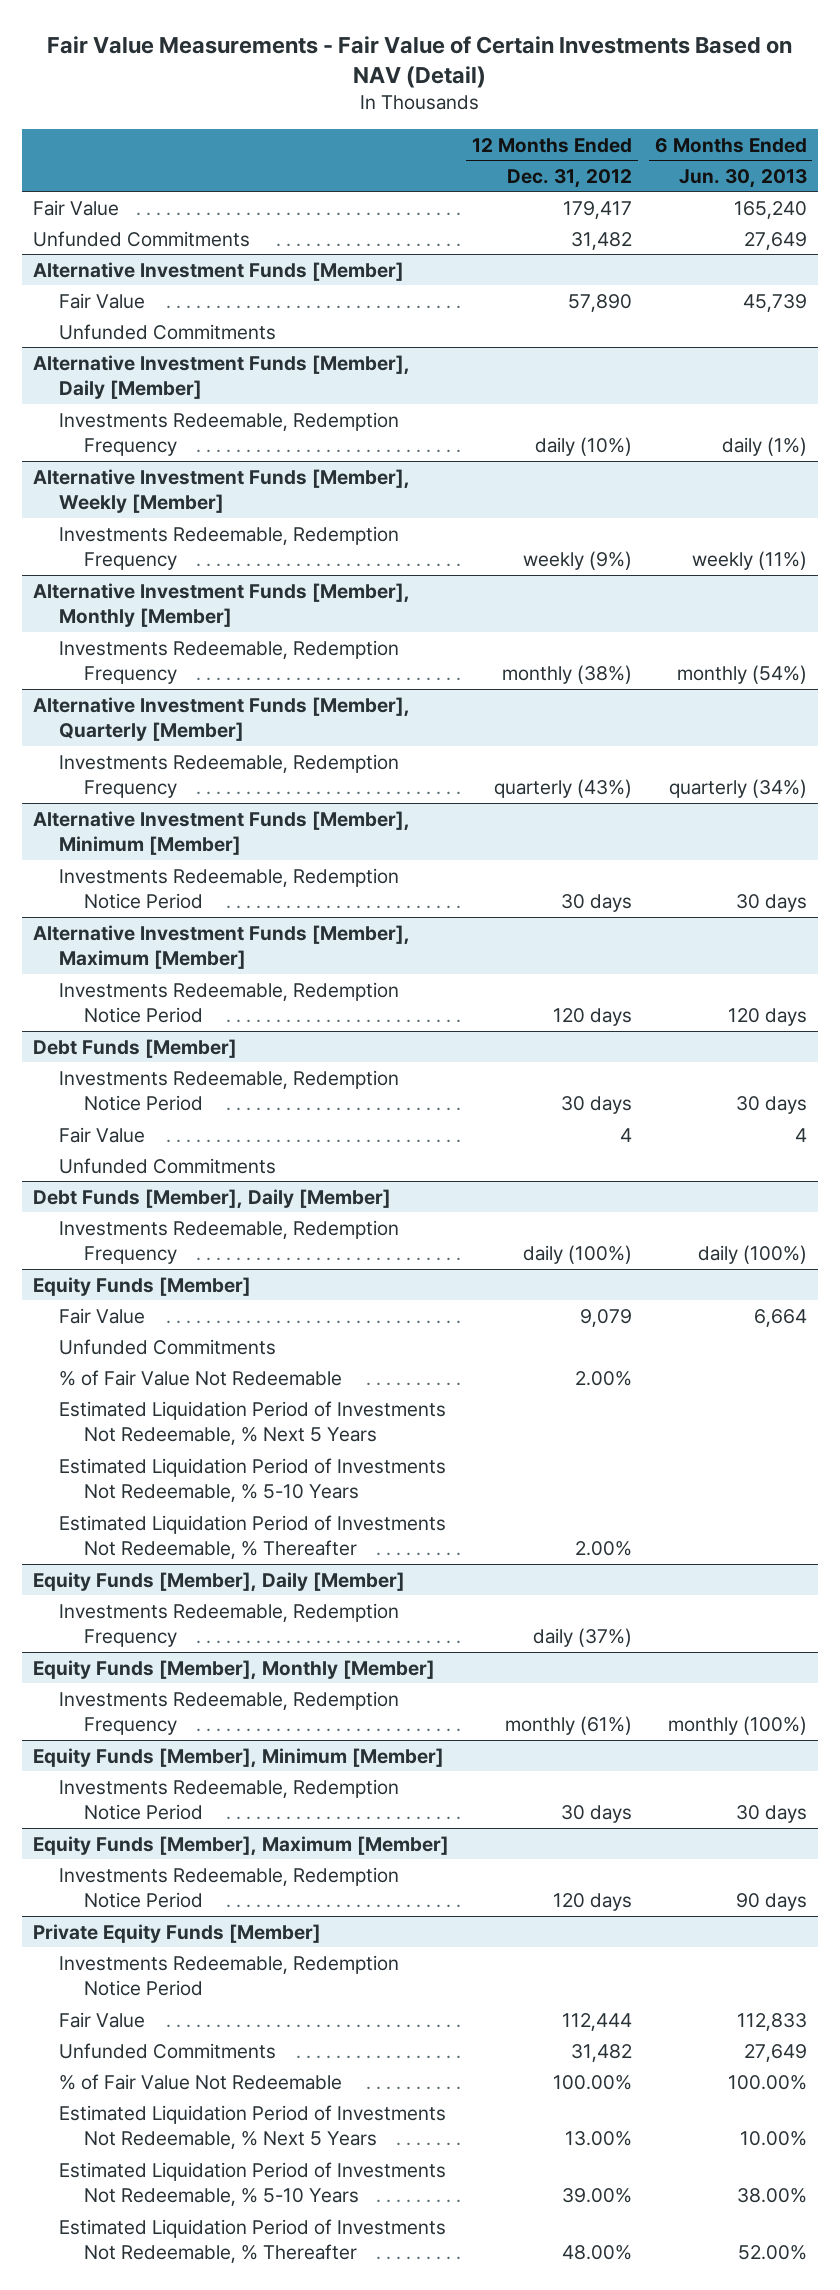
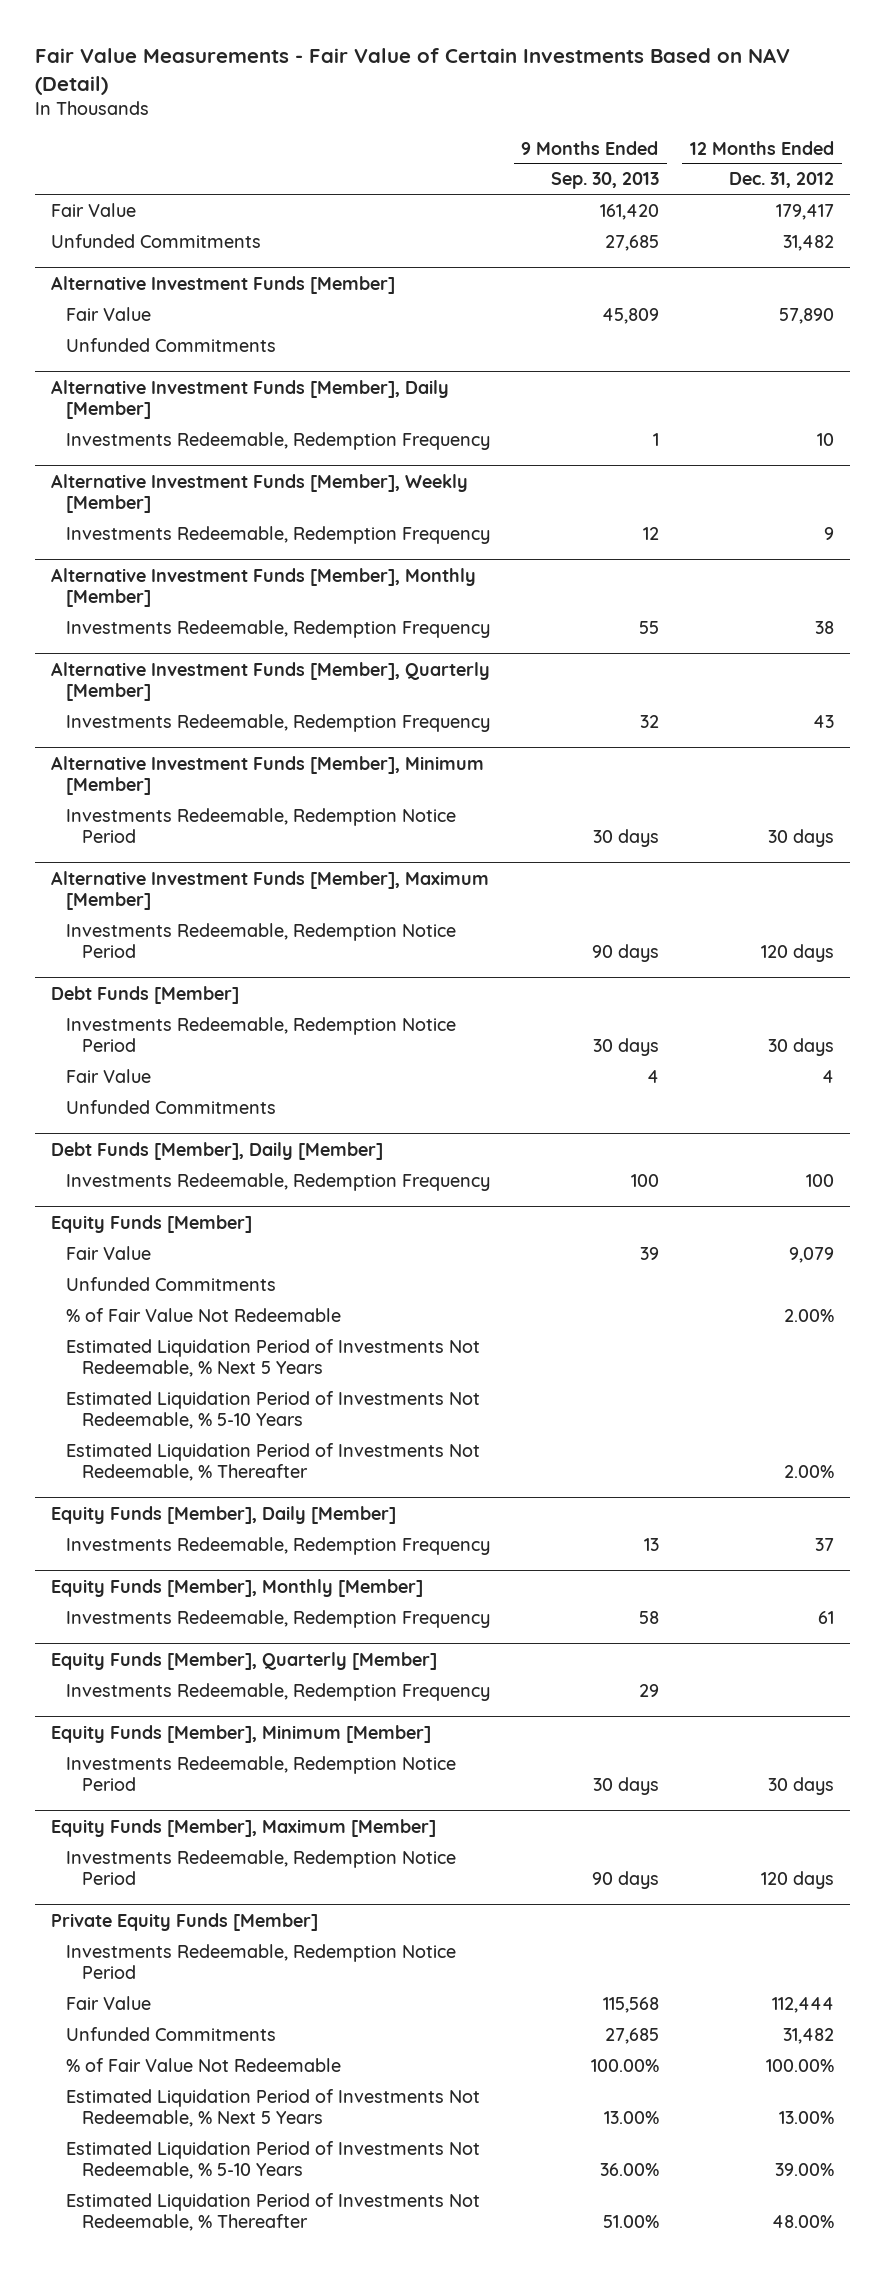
- | 12 Months Ended Dec. 31, 2012 | 6 Months Ended Jun. 30, 2013
+ | 9 Months Ended Sep. 30, 2013 | 12 Months Ended Dec. 31, 2012
@ Alternative Investment Funds [Member], Daily [Member]
- Investments Redeemable, Redemption Frequency | daily (10%) | daily (1%)
+ Investments Redeemable, Redemption Frequency | 1 | 10
@ Alternative Investment Funds [Member], Weekly [Member]
- Investments Redeemable, Redemption Frequency | weekly (9%) | weekly (11%)
+ Investments Redeemable, Redemption Frequency | 12 | 9
@ Alternative Investment Funds [Member], Monthly [Member]
- Investments Redeemable, Redemption Frequency | monthly (38%) | monthly (54%)
+ Investments Redeemable, Redemption Frequency | 55 | 38
@ Alternative Investment Funds [Member], Quarterly [Member]
- Investments Redeemable, Redemption Frequency | quarterly (43%) | quarterly (34%)
+ Investments Redeemable, Redemption Frequency | 32 | 43
@ Debt Funds [Member], Daily [Member]
- Investments Redeemable, Redemption Frequency | daily (100%) | daily (100%)
+ Investments Redeemable, Redemption Frequency | 100 | 100
@ Equity Funds [Member], Daily [Member]
- Investments Redeemable, Redemption Frequency | daily (37%) |
+ Investments Redeemable, Redemption Frequency | 13 | 37
@ Equity Funds [Member], Monthly [Member]
- Investments Redeemable, Redemption Frequency | monthly (61%) | monthly (100%)
+ Investments Redeemable, Redemption Frequency | 58 | 61
+ Equity Funds [Member], Quarterly [Member]
+ Investments Redeemable, Redemption Frequency | 29 |

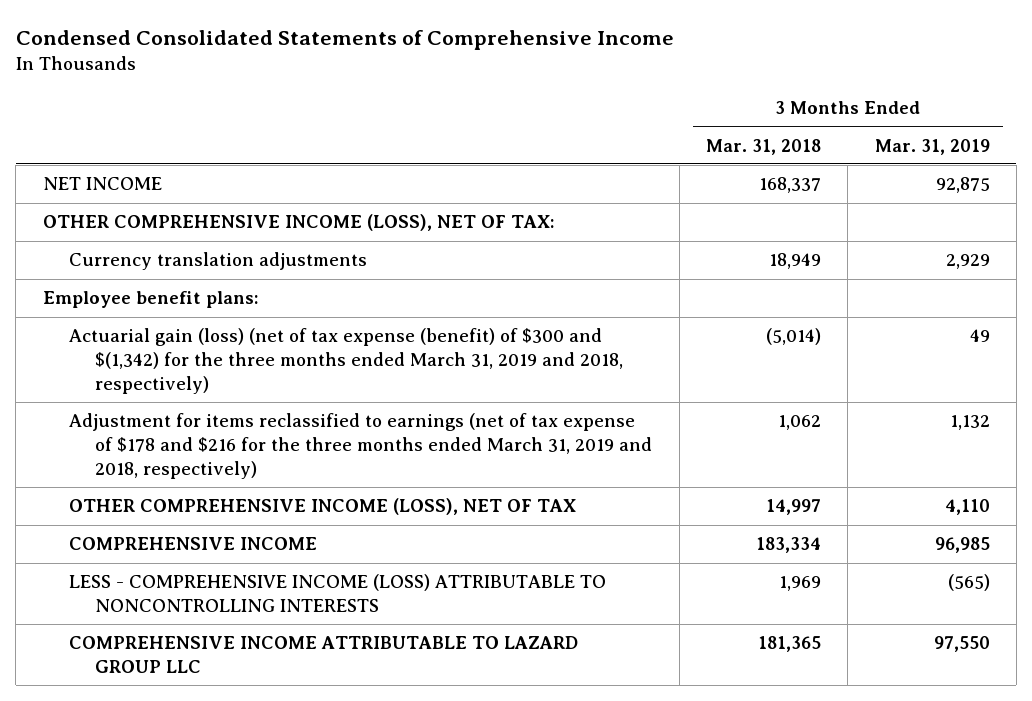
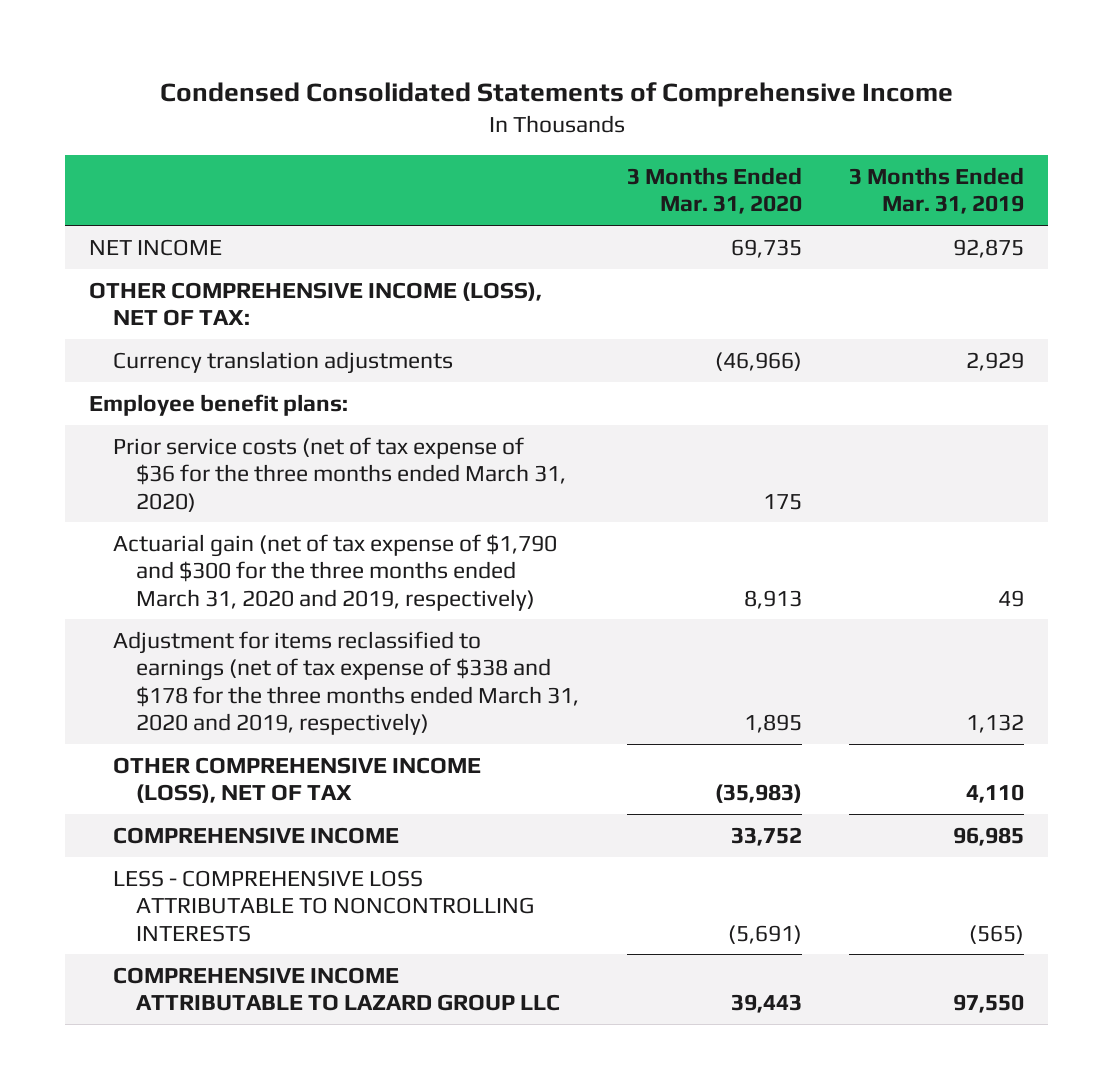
- | 3 Months Ended Mar. 31, 2018 | 3 Months Ended Mar. 31, 2019
+ | 3 Months Ended Mar. 31, 2020 | 3 Months Ended Mar. 31, 2019
- Actuarial gain (loss) (net of tax expense (benefit) of $300 and $(1,342) for the three months ended March 31, 2019 and 2018, respectively) | (5,014) | 49
- Adjustment for items reclassified to earnings (net of tax expense of $178 and $216 for the three months ended March 31, 2019 and 2018, respectively) | 1,062 | 1,132
+ Prior service costs (net of tax expense of $36 for the three months ended March 31, 2020) | 175 |
+ Actuarial gain (net of tax expense of $1,790 and $300 for the three months ended March 31, 2020 and 2019, respectively) | 8,913 | 49
+ Adjustment for items reclassified to earnings (net of tax expense of $338 and $178 for the three months ended March 31, 2020 and 2019, respectively) | 1,895 | 1,132
- LESS - COMPREHENSIVE INCOME (LOSS) ATTRIBUTABLE TO NONCONTROLLING INTERESTS | 1,969 | (565)
+ LESS - COMPREHENSIVE LOSS ATTRIBUTABLE TO NONCONTROLLING INTERESTS | (5,691) | (565)

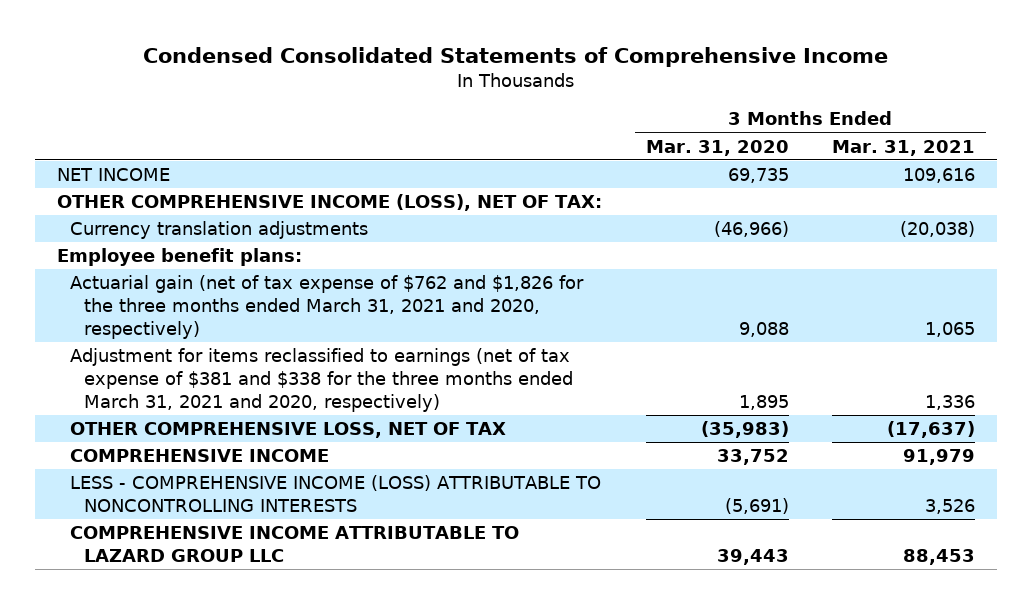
- | 3 Months Ended Mar. 31, 2020 | 3 Months Ended Mar. 31, 2019
+ | 3 Months Ended Mar. 31, 2020 | 3 Months Ended Mar. 31, 2021
- Prior service costs (net of tax expense of $36 for the three months ended March 31, 2020) | 175 |
- Actuarial gain (net of tax expense of $1,790 and $300 for the three months ended March 31, 2020 and 2019, respectively) | 8,913 | 49
- Adjustment for items reclassified to earnings (net of tax expense of $338 and $178 for the three months ended March 31, 2020 and 2019, respectively) | 1,895 | 1,132
- OTHER COMPREHENSIVE INCOME (LOSS), NET OF TAX | (35,983) | 4,110
+ Actuarial gain (net of tax expense of $762 and $1,826 for the three months ended March 31, 2021 and 2020, respectively) | 9,088 | 1,065
+ Adjustment for items reclassified to earnings (net of tax expense of $381 and $338 for the three months ended March 31, 2021 and 2020, respectively) | 1,895 | 1,336
+ OTHER COMPREHENSIVE LOSS, NET OF TAX | (35,983) | (17,637)
- LESS - COMPREHENSIVE LOSS ATTRIBUTABLE TO NONCONTROLLING INTERESTS | (5,691) | (565)
+ LESS - COMPREHENSIVE INCOME (LOSS) ATTRIBUTABLE TO NONCONTROLLING INTERESTS | (5,691) | 3,526

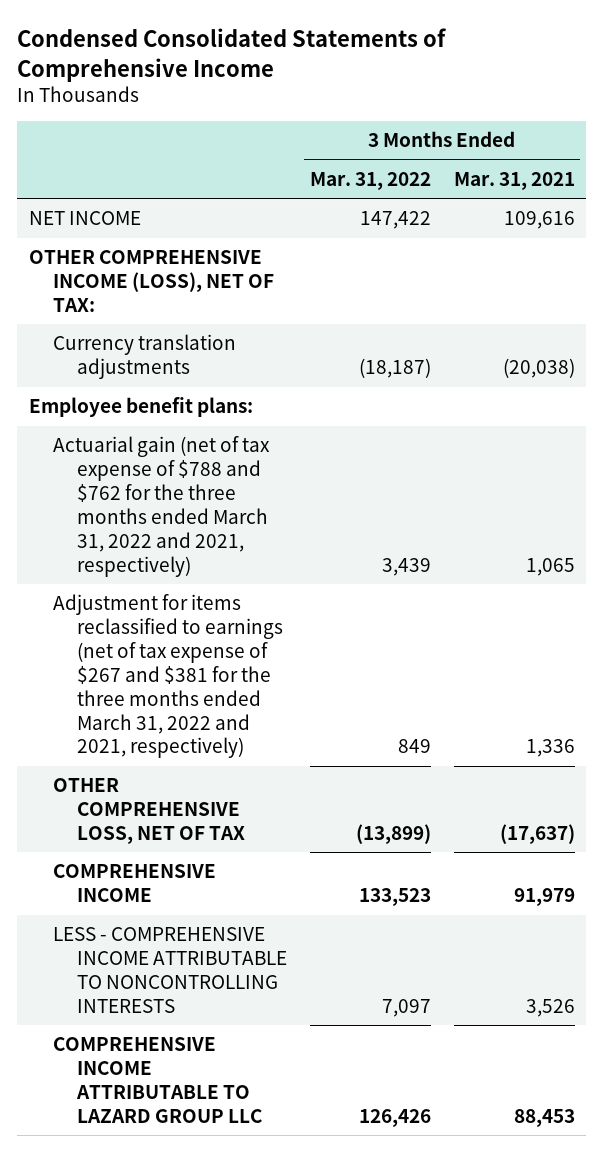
- | 3 Months Ended Mar. 31, 2020 | 3 Months Ended Mar. 31, 2021
+ | 3 Months Ended Mar. 31, 2022 | 3 Months Ended Mar. 31, 2021
- Actuarial gain (net of tax expense of $762 and $1,826 for the three months ended March 31, 2021 and 2020, respectively) | 9,088 | 1,065
- Adjustment for items reclassified to earnings (net of tax expense of $381 and $338 for the three months ended March 31, 2021 and 2020, respectively) | 1,895 | 1,336
+ Actuarial gain (net of tax expense of $788 and $762 for the three months ended March 31, 2022 and 2021, respectively) | 3,439 | 1,065
+ Adjustment for items reclassified to earnings (net of tax expense of $267 and $381 for the three months ended March 31, 2022 and 2021, respectively) | 849 | 1,336
- LESS - COMPREHENSIVE INCOME (LOSS) ATTRIBUTABLE TO NONCONTROLLING INTERESTS | (5,691) | 3,526
+ LESS - COMPREHENSIVE INCOME ATTRIBUTABLE TO NONCONTROLLING INTERESTS | 7,097 | 3,526

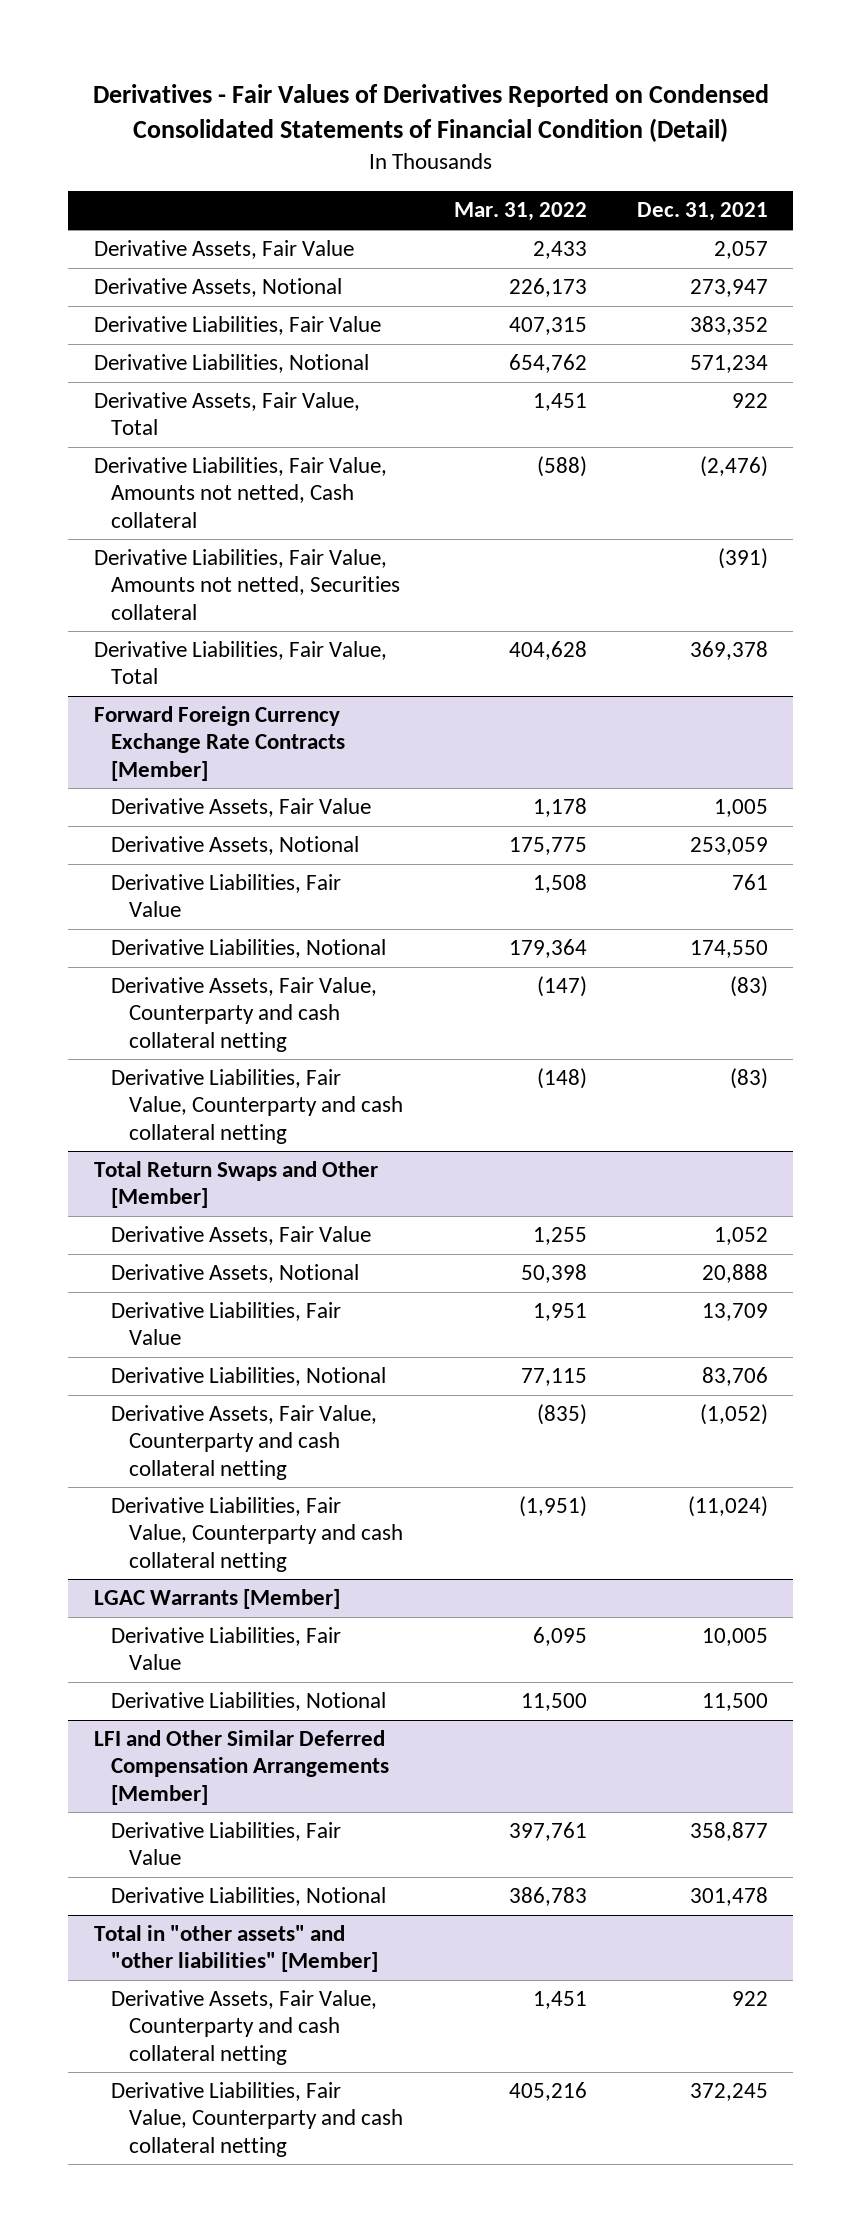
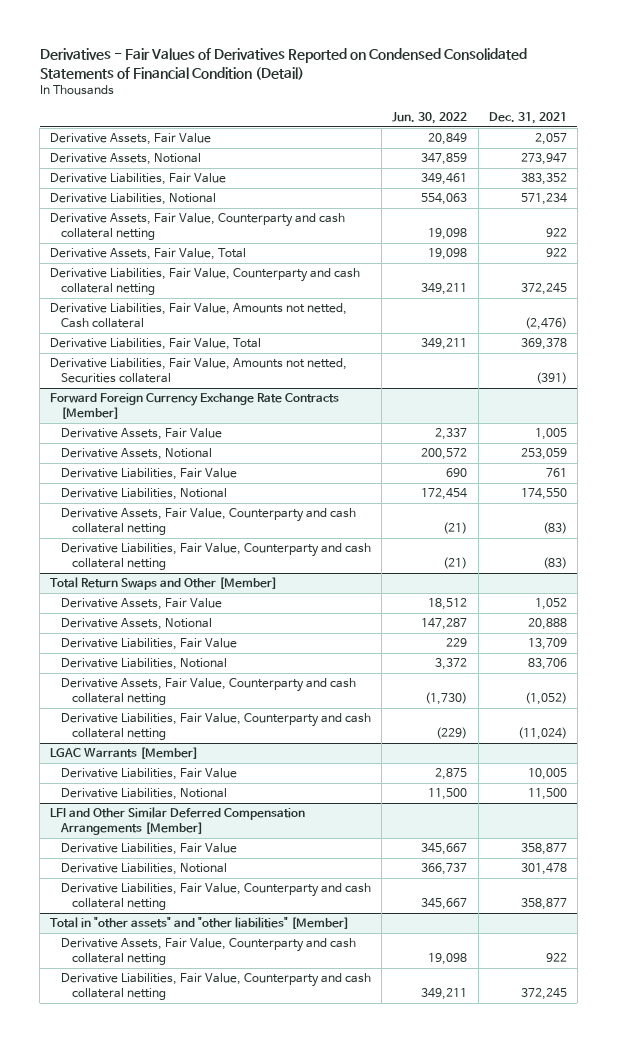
- | Mar. 31, 2022 | Dec. 31, 2021
+ | Jun. 30, 2022 | Dec. 31, 2021
+ Derivative Assets, Fair Value, Counterparty and cash collateral netting | 19,098 | 922
+ Derivative Liabilities, Fair Value, Counterparty and cash collateral netting | 349,211 | 372,245
moved down: Derivative Liabilities, Fair Value, Amounts not netted, Securities collateral | | (391)
@ LFI and Other Similar Deferred Compensation Arrangements [Member]
+ Derivative Liabilities, Fair Value, Counterparty and cash collateral netting | 345,667 | 358,877

